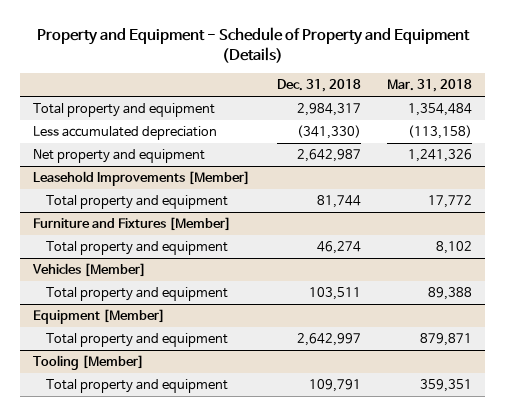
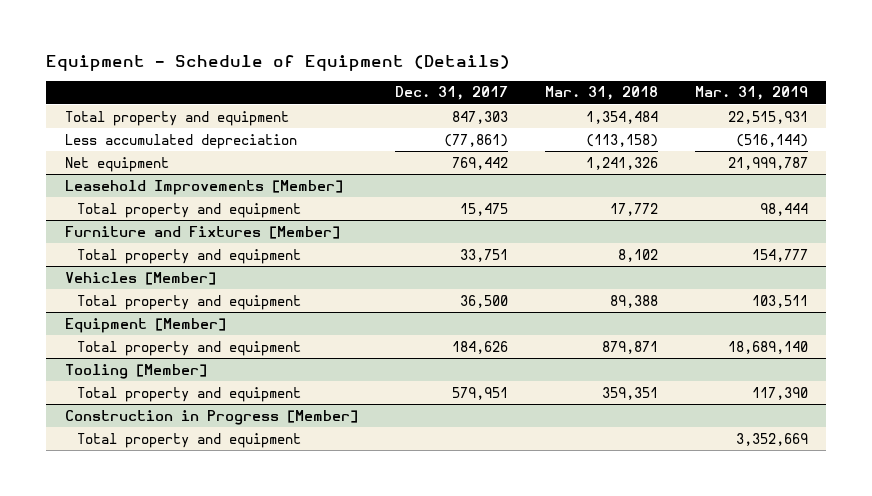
- Property and Equipment - Schedule of Property and Equipment (Details)
+ Equipment - Schedule of Equipment (Details)
- | Dec. 31, 2018 | Mar. 31, 2018
+ | Dec. 31, 2017 | Mar. 31, 2018 | Mar. 31, 2019
- Net property and equipment | 2,642,987 | 1,241,326
+ Net equipment | 769,442 | 1,241,326 | 21,999,787
+ Construction in Progress [Member]
+ Total property and equipment | | | 3,352,669

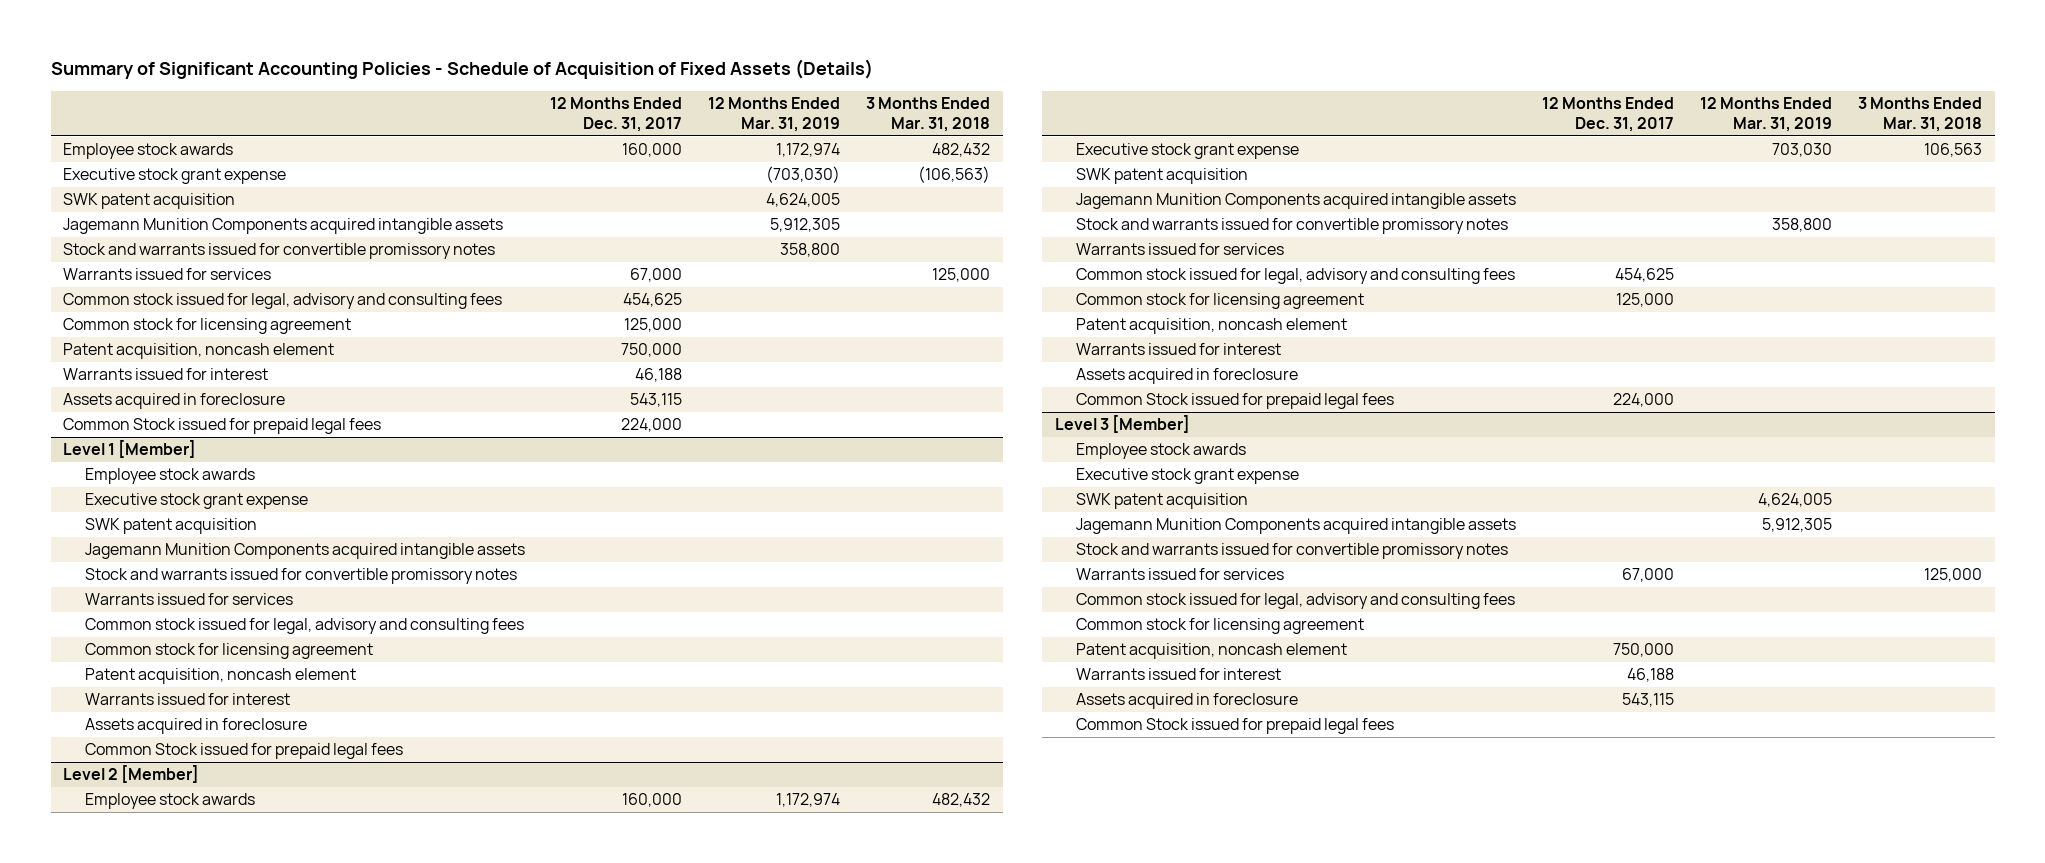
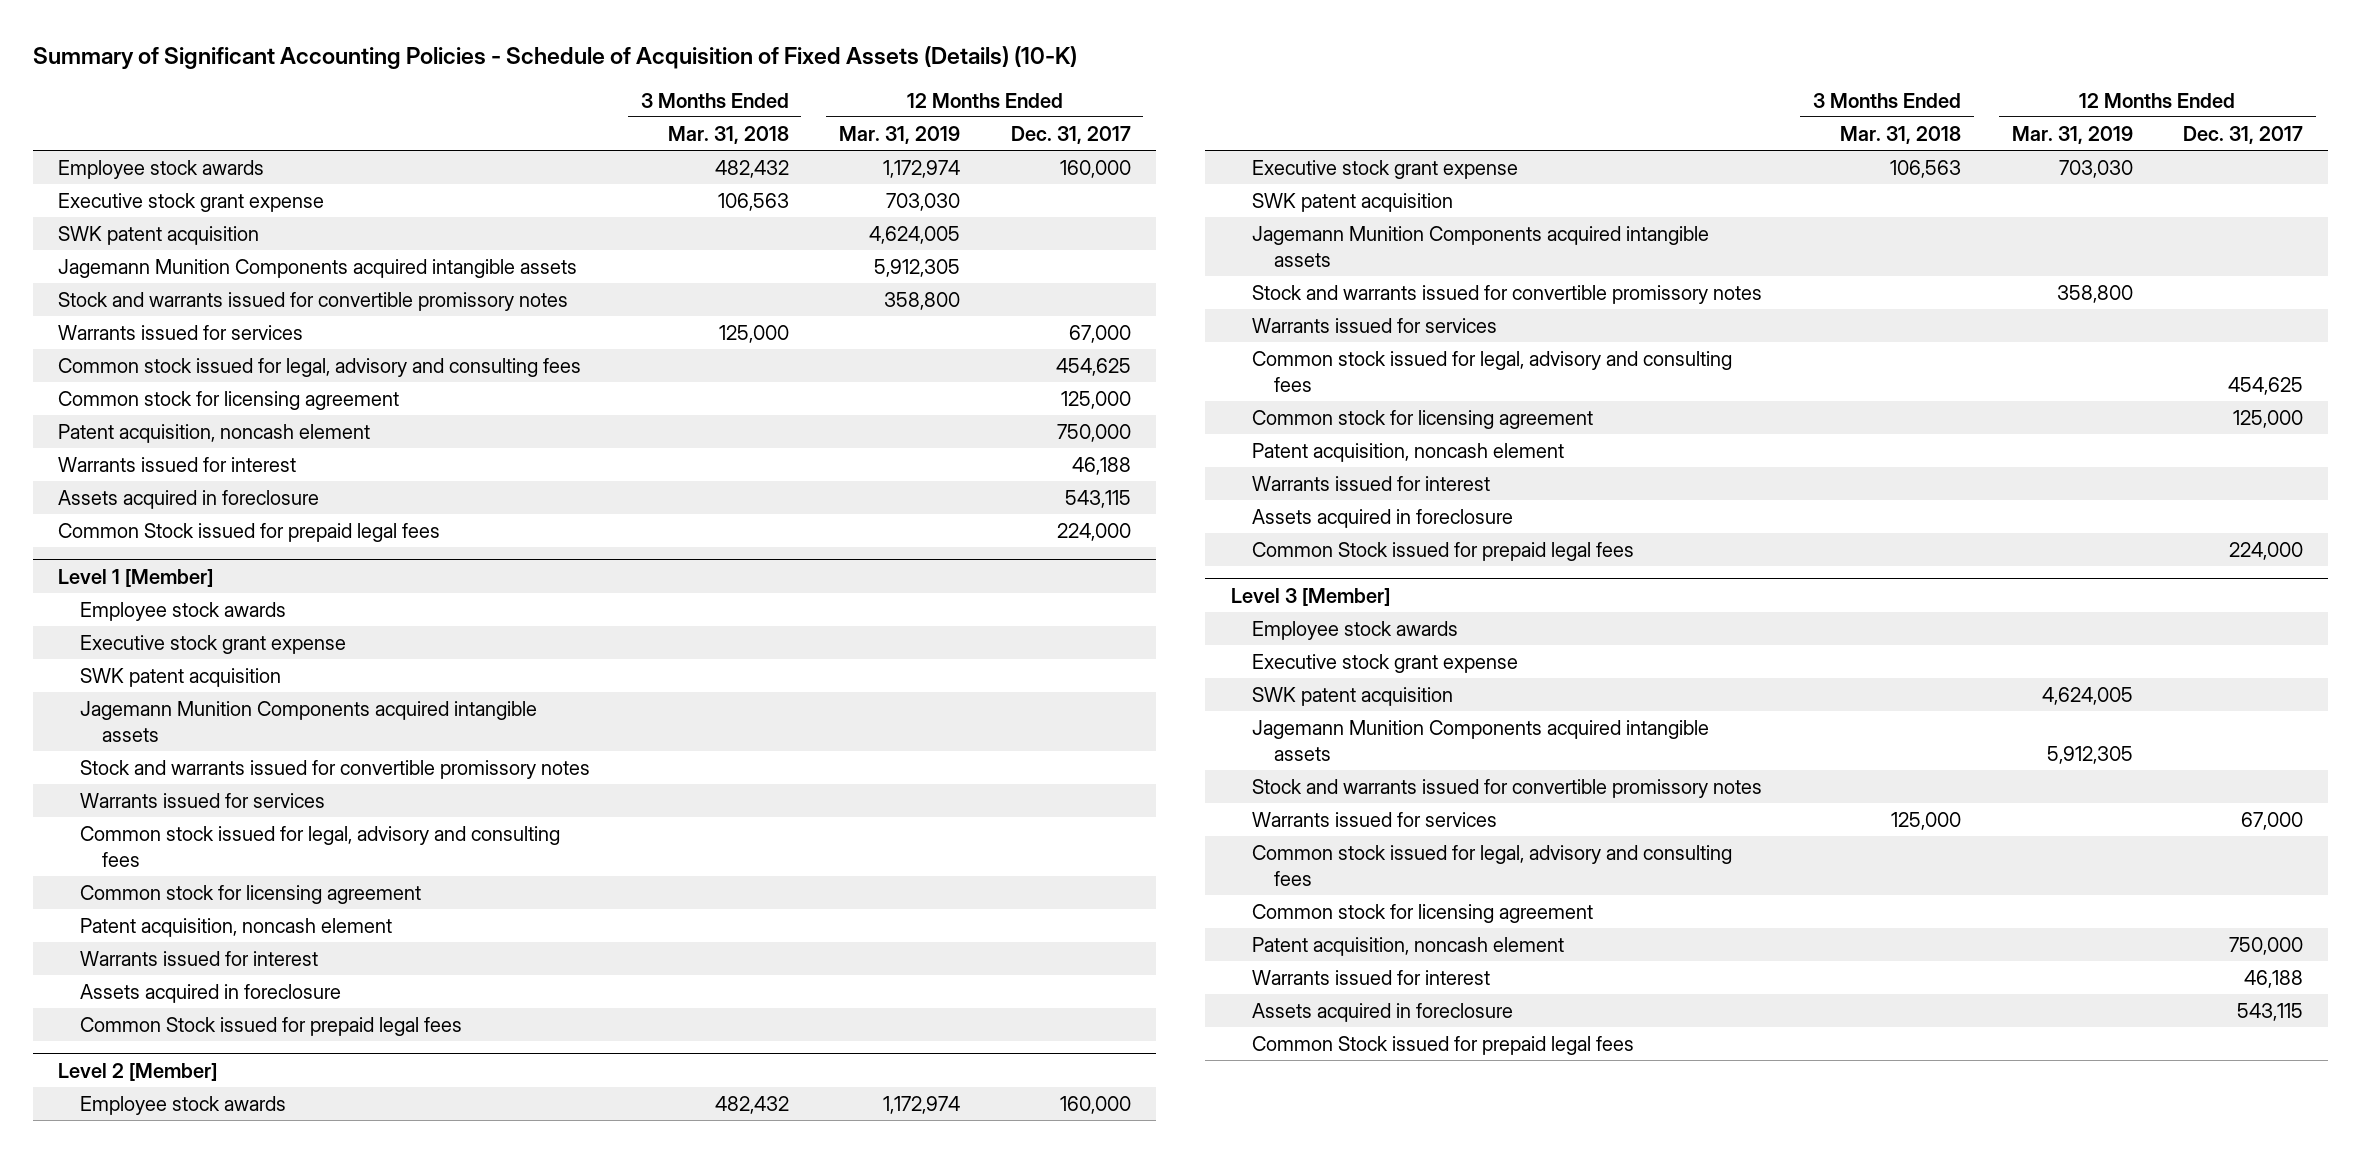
- Summary of Significant Accounting Policies - Schedule of Acquisition of Fixed Assets (Details)
+ Summary of Significant Accounting Policies - Schedule of Acquisition of Fixed Assets (Details) (10-K)
- | 12 Months Ended Dec. 31, 2017 | 12 Months Ended Mar. 31, 2019 | 3 Months Ended Mar. 31, 2018
+ | 3 Months Ended Mar. 31, 2018 | 12 Months Ended Mar. 31, 2019 | 12 Months Ended Dec. 31, 2017
- Executive stock grant expense | | (703,030) | (106,563)
+ Executive stock grant expense | 106,563 | 703,030 |

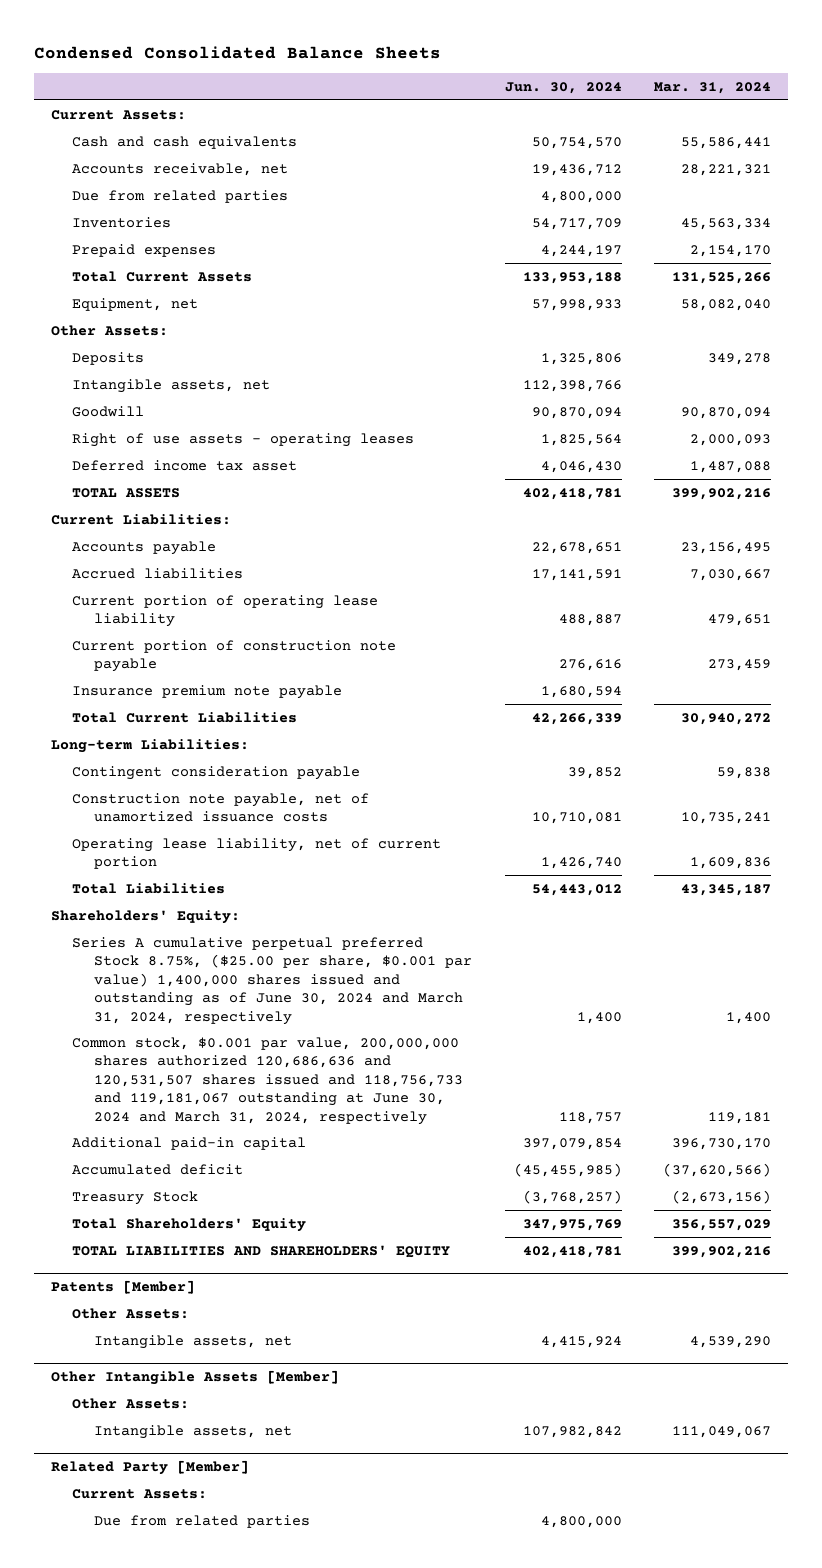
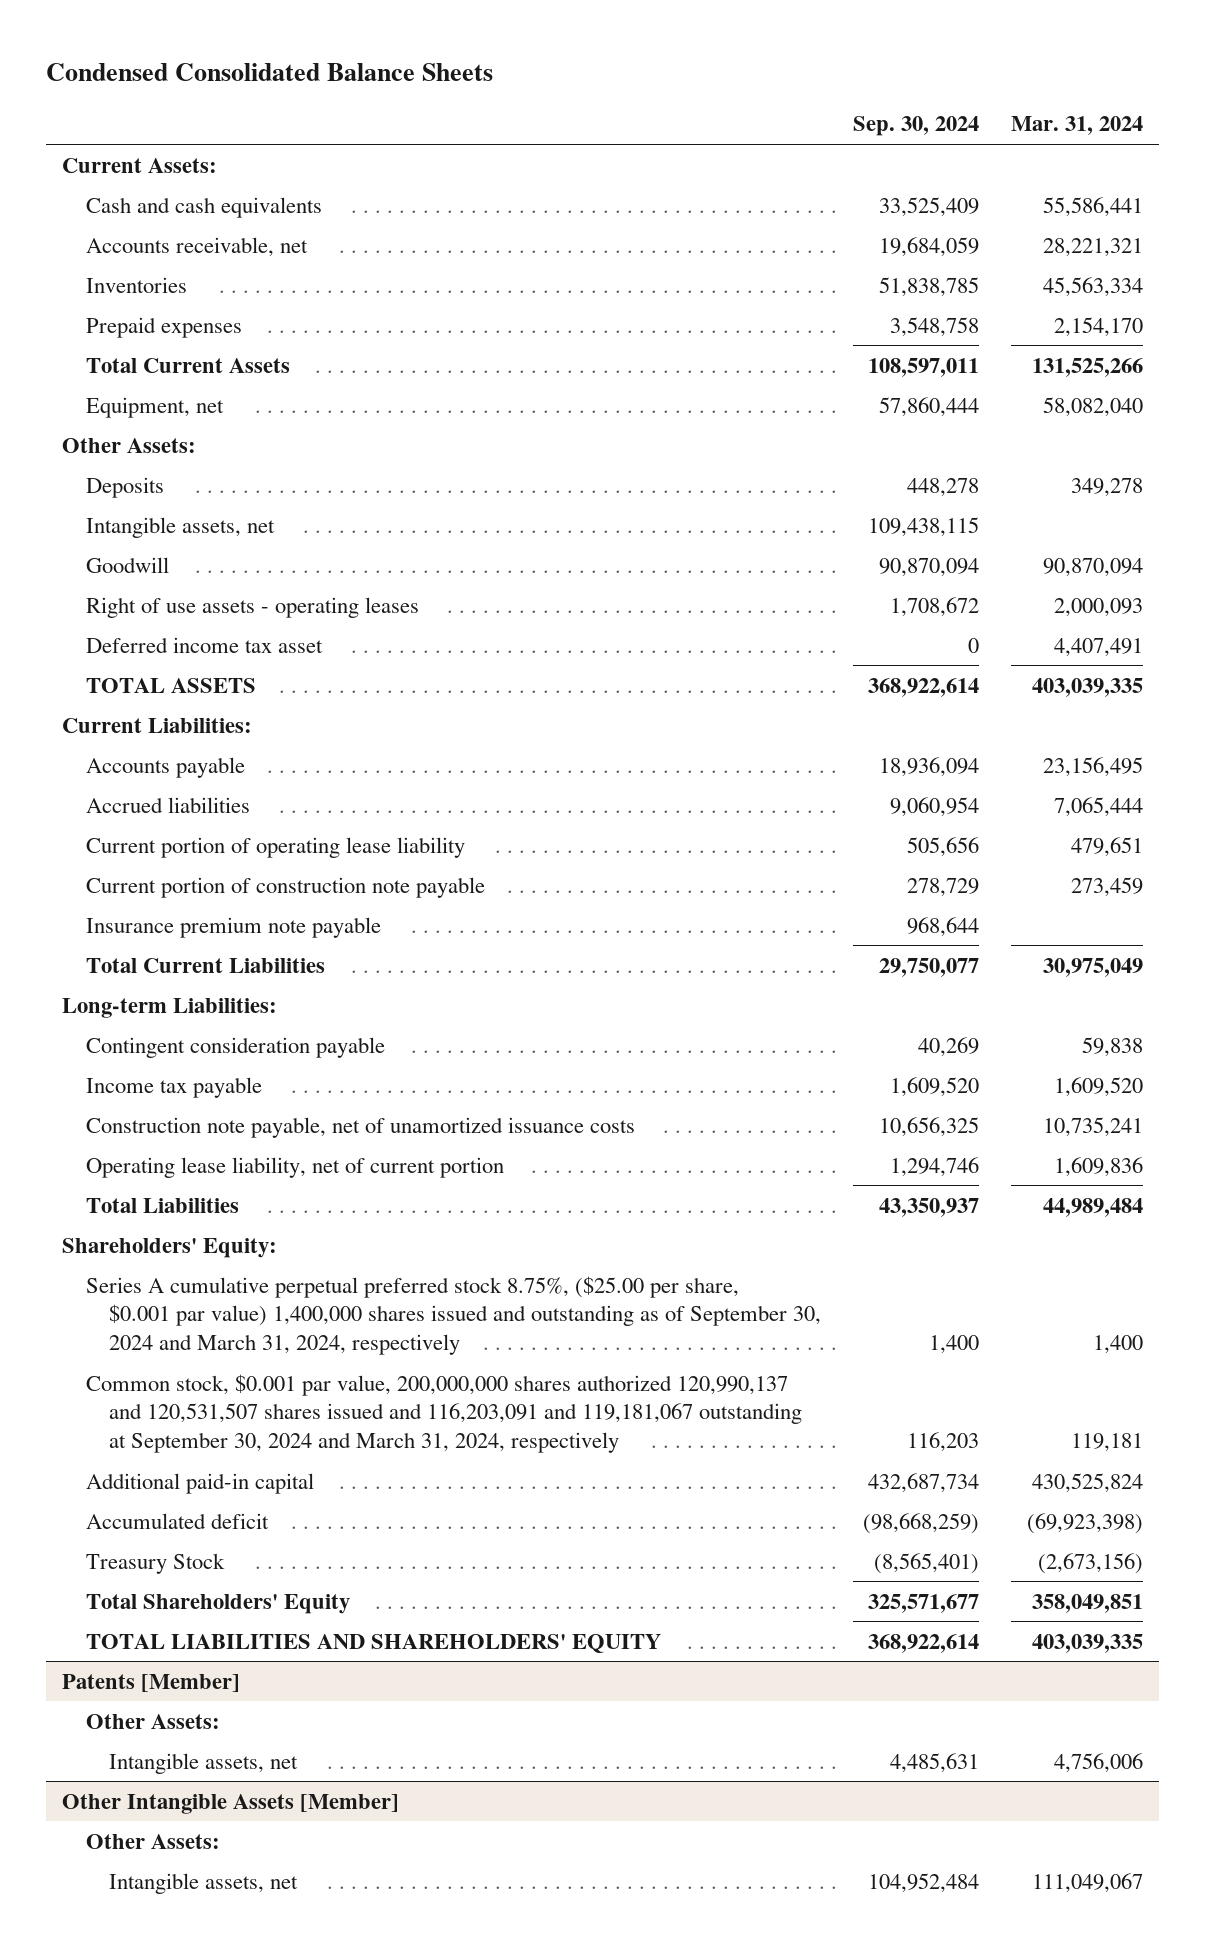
- | Jun. 30, 2024 | Mar. 31, 2024
+ | Sep. 30, 2024 | Mar. 31, 2024
- Due from related parties | 4,800,000 |
- Deferred income tax asset | 4,046,430 | 1,487,088
- TOTAL ASSETS | 402,418,781 | 399,902,216
+ Deferred income tax asset | 0 | 4,407,491
+ TOTAL ASSETS | 368,922,614 | 403,039,335
- Accrued liabilities | 17,141,591 | 7,030,667
+ Accrued liabilities | 9,060,954 | 7,065,444
- Total Current Liabilities | 42,266,339 | 30,940,272
+ Total Current Liabilities | 29,750,077 | 30,975,049
+ Income tax payable | 1,609,520 | 1,609,520
- Total Liabilities | 54,443,012 | 43,345,187
+ Total Liabilities | 43,350,937 | 44,989,484
- Series A cumulative perpetual preferred Stock 8.75%, ($25.00 per share, $0.001 par value) 1,400,000 shares issued and outstanding as of June 30, 2024 and March 31, 2024, respectively | 1,400 | 1,400
- Common stock, $0.001 par value, 200,000,000 shares authorized 120,686,636 and 120,531,507 shares issued and 118,756,733 and 119,181,067 outstanding at June 30, 2024 and March 31, 2024, respectively | 118,757 | 119,181
- Additional paid-in capital | 397,079,854 | 396,730,170
- Accumulated deficit | (45,455,985) | (37,620,566)
+ Series A cumulative perpetual preferred stock 8.75%, ($25.00 per share, $0.001 par value) 1,400,000 shares issued and outstanding as of September 30, 2024 and March 31, 2024, respectively | 1,400 | 1,400
+ Common stock, $0.001 par value, 200,000,000 shares authorized 120,990,137 and 120,531,507 shares issued and 116,203,091 and 119,181,067 outstanding at September 30, 2024 and March 31, 2024, respectively | 116,203 | 119,181
+ Additional paid-in capital | 432,687,734 | 430,525,824
+ Accumulated deficit | (98,668,259) | (69,923,398)
- Total Shareholders' Equity | 347,975,769 | 356,557,029
- TOTAL LIABILITIES AND SHAREHOLDERS' EQUITY | 402,418,781 | 399,902,216
+ Total Shareholders' Equity | 325,571,677 | 358,049,851
+ TOTAL LIABILITIES AND SHAREHOLDERS' EQUITY | 368,922,614 | 403,039,335
@ Patents [Member]
- Intangible assets, net | 4,415,924 | 4,539,290
+ Intangible assets, net | 4,485,631 | 4,756,006
- Related Party [Member]
- Current Assets:
- Due from related parties | 4,800,000 |

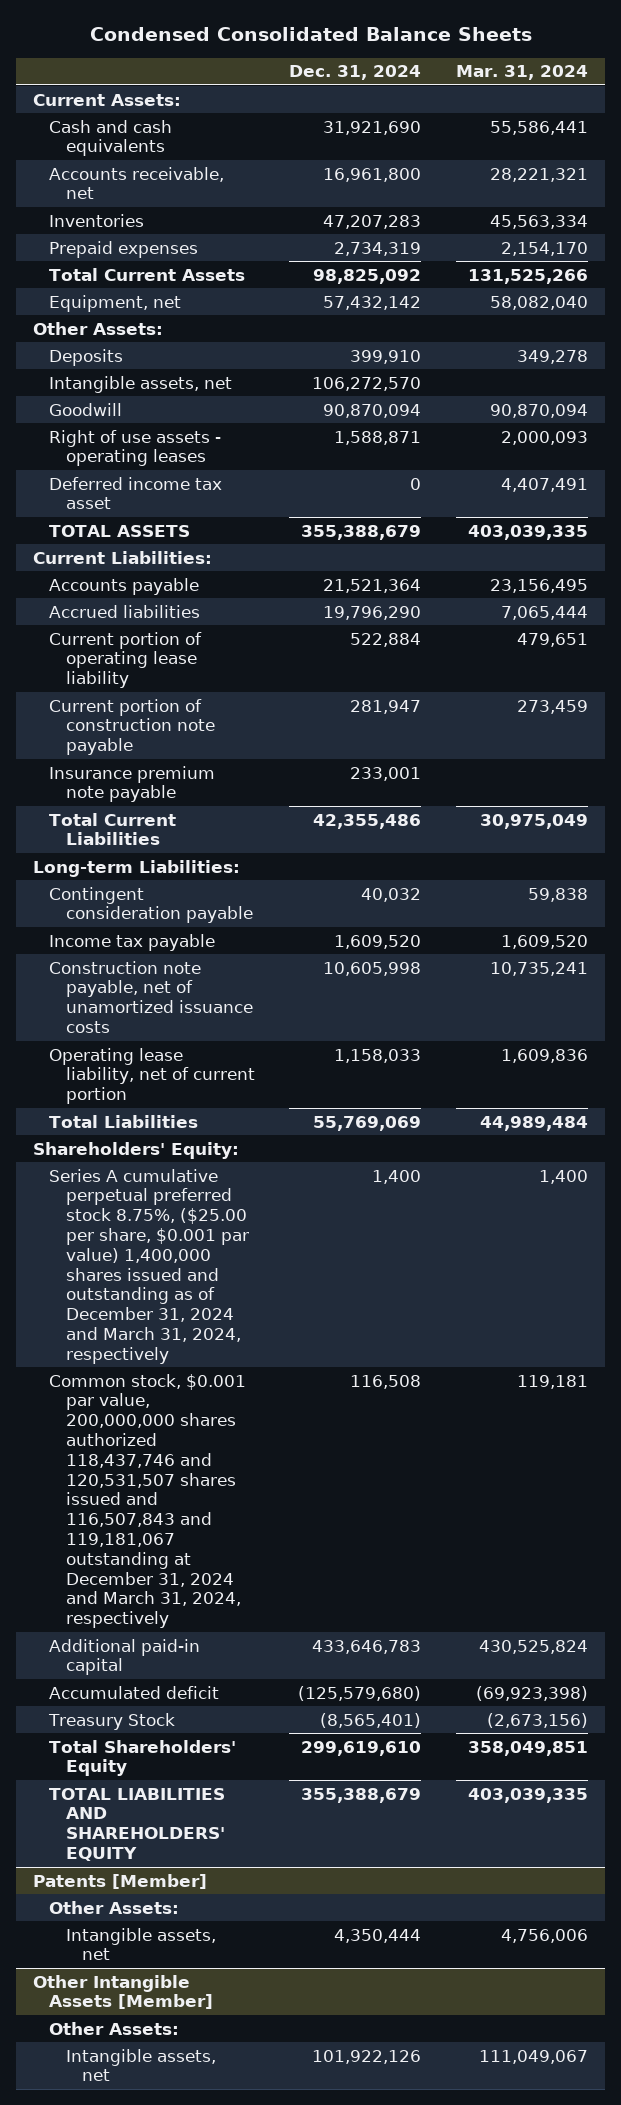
- | Sep. 30, 2024 | Mar. 31, 2024
+ | Dec. 31, 2024 | Mar. 31, 2024
- Series A cumulative perpetual preferred stock 8.75%, ($25.00 per share, $0.001 par value) 1,400,000 shares issued and outstanding as of September 30, 2024 and March 31, 2024, respectively | 1,400 | 1,400
- Common stock, $0.001 par value, 200,000,000 shares authorized 120,990,137 and 120,531,507 shares issued and 116,203,091 and 119,181,067 outstanding at September 30, 2024 and March 31, 2024, respectively | 116,203 | 119,181
+ Series A cumulative perpetual preferred stock 8.75%, ($25.00 per share, $0.001 par value) 1,400,000 shares issued and outstanding as of December 31, 2024 and March 31, 2024, respectively | 1,400 | 1,400
+ Common stock, $0.001 par value, 200,000,000 shares authorized 118,437,746 and 120,531,507 shares issued and 116,507,843 and 119,181,067 outstanding at December 31, 2024 and March 31, 2024, respectively | 116,508 | 119,181

